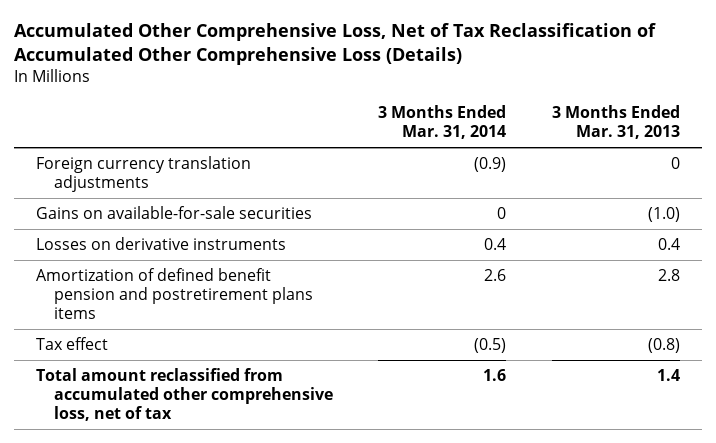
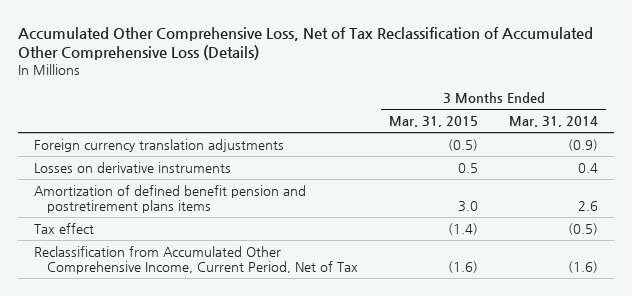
- | 3 Months Ended Mar. 31, 2014 | 3 Months Ended Mar. 31, 2013
+ | 3 Months Ended Mar. 31, 2015 | 3 Months Ended Mar. 31, 2014
- Gains on available-for-sale securities | 0 | (1.0)
- Total amount reclassified from accumulated other comprehensive loss, net of tax | 1.6 | 1.4
+ Reclassification from Accumulated Other Comprehensive Income, Current Period, Net of Tax | (1.6) | (1.6)

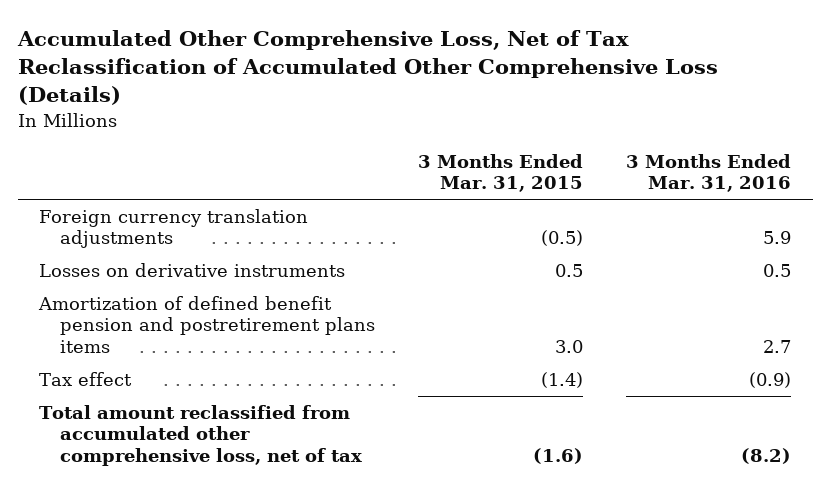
- | 3 Months Ended Mar. 31, 2015 | 3 Months Ended Mar. 31, 2014
+ | 3 Months Ended Mar. 31, 2015 | 3 Months Ended Mar. 31, 2016
- Reclassification from Accumulated Other Comprehensive Income, Current Period, Net of Tax | (1.6) | (1.6)
+ Total amount reclassified from accumulated other comprehensive loss, net of tax | (1.6) | (8.2)

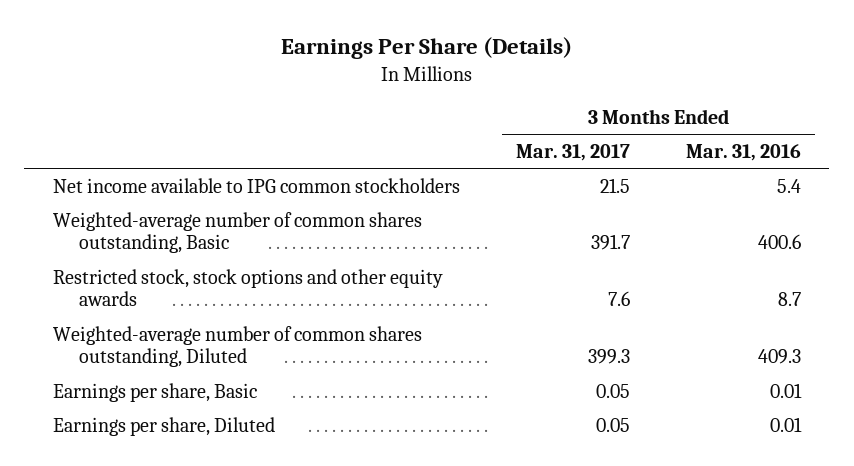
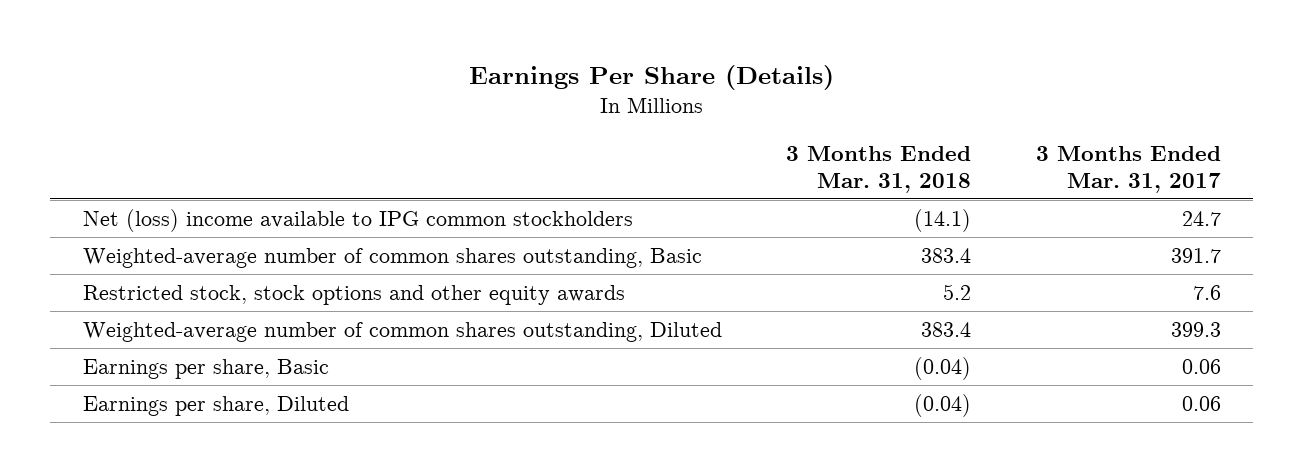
- | 3 Months Ended Mar. 31, 2017 | 3 Months Ended Mar. 31, 2016
+ | 3 Months Ended Mar. 31, 2018 | 3 Months Ended Mar. 31, 2017
- Net income available to IPG common stockholders | 21.5 | 5.4
+ Net (loss) income available to IPG common stockholders | (14.1) | 24.7
- Earnings per share, Basic | 0.05 | 0.01
- Earnings per share, Diluted | 0.05 | 0.01
+ Earnings per share, Basic | (0.04) | 0.06
+ Earnings per share, Diluted | (0.04) | 0.06

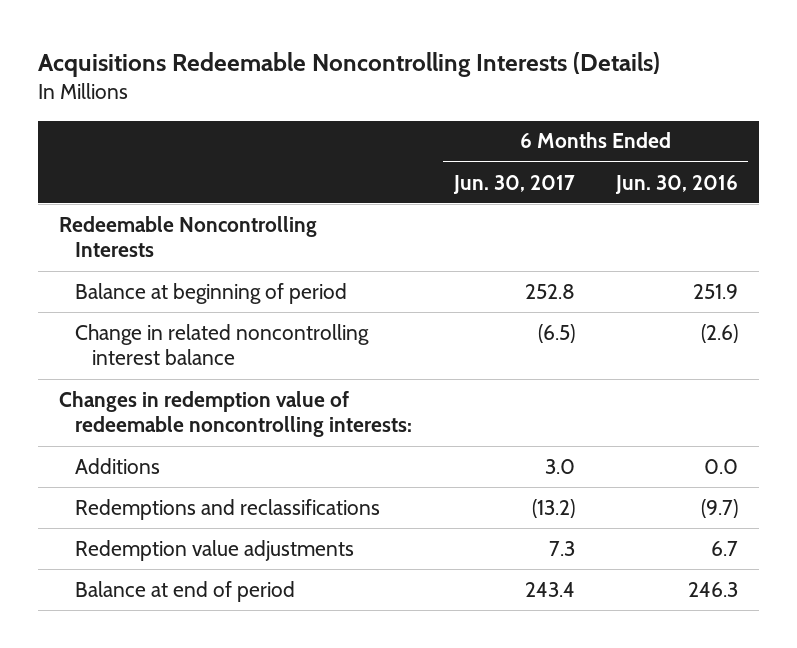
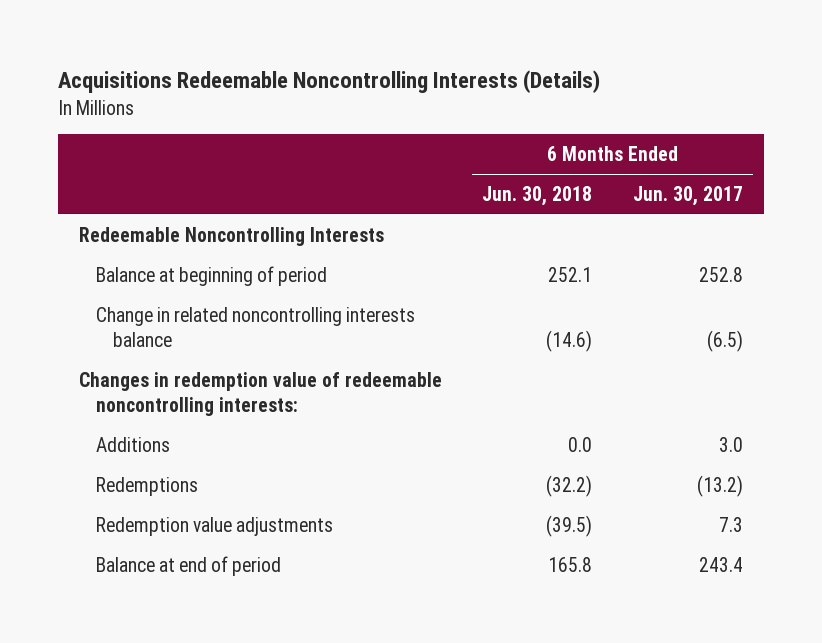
- | 6 Months Ended Jun. 30, 2017 | 6 Months Ended Jun. 30, 2016
+ | 6 Months Ended Jun. 30, 2018 | 6 Months Ended Jun. 30, 2017
- Change in related noncontrolling interest balance | (6.5) | (2.6)
+ Change in related noncontrolling interests balance | (14.6) | (6.5)
- Redemptions and reclassifications | (13.2) | (9.7)
+ Redemptions | (32.2) | (13.2)

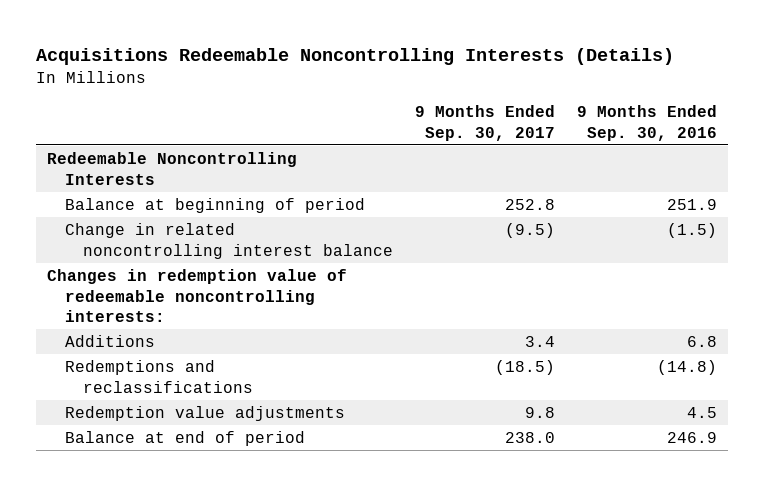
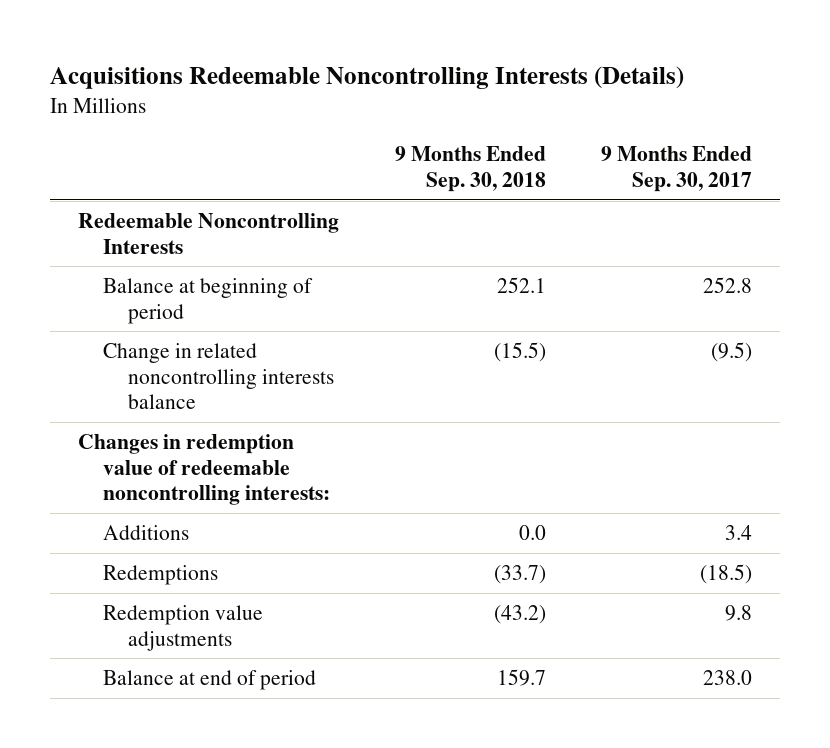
- | 9 Months Ended Sep. 30, 2017 | 9 Months Ended Sep. 30, 2016
+ | 9 Months Ended Sep. 30, 2018 | 9 Months Ended Sep. 30, 2017
- Change in related noncontrolling interest balance | (9.5) | (1.5)
+ Change in related noncontrolling interests balance | (15.5) | (9.5)
- Redemptions and reclassifications | (18.5) | (14.8)
+ Redemptions | (33.7) | (18.5)

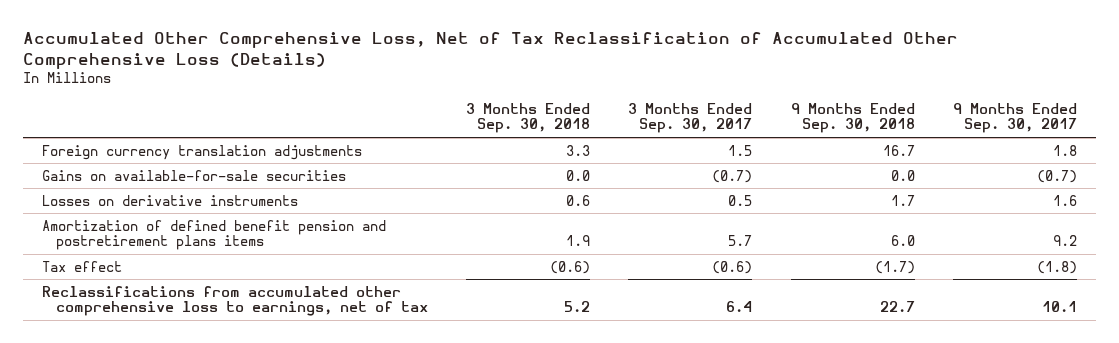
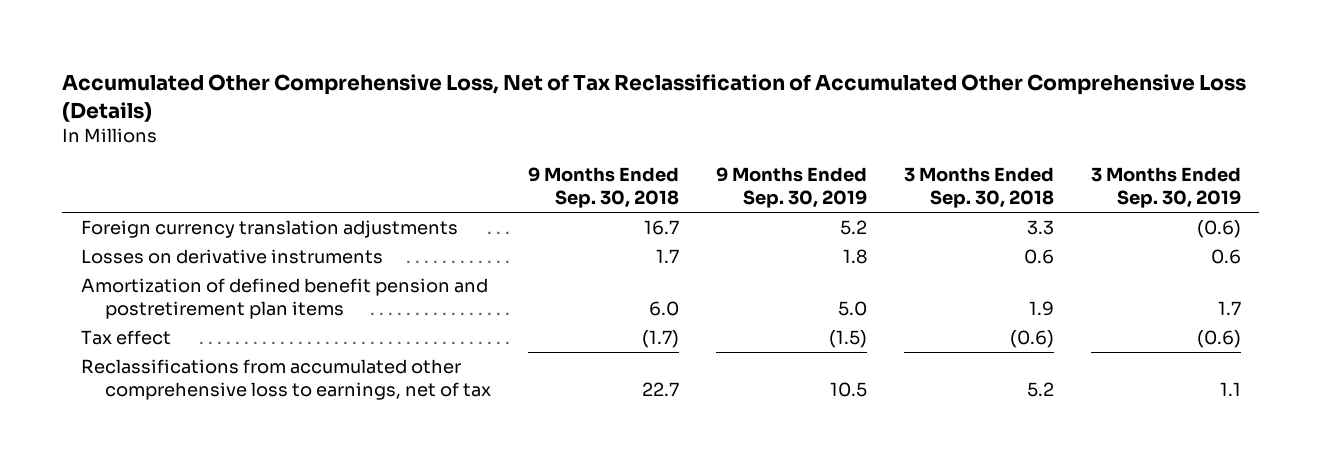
- | 3 Months Ended Sep. 30, 2018 | 3 Months Ended Sep. 30, 2017 | 9 Months Ended Sep. 30, 2018 | 9 Months Ended Sep. 30, 2017
+ | 9 Months Ended Sep. 30, 2018 | 9 Months Ended Sep. 30, 2019 | 3 Months Ended Sep. 30, 2018 | 3 Months Ended Sep. 30, 2019
- Gains on available-for-sale securities | 0.0 | (0.7) | 0.0 | (0.7)
- Amortization of defined benefit pension and postretirement plans items | 1.9 | 5.7 | 6.0 | 9.2
+ Amortization of defined benefit pension and postretirement plan items | 6.0 | 5.0 | 1.9 | 1.7

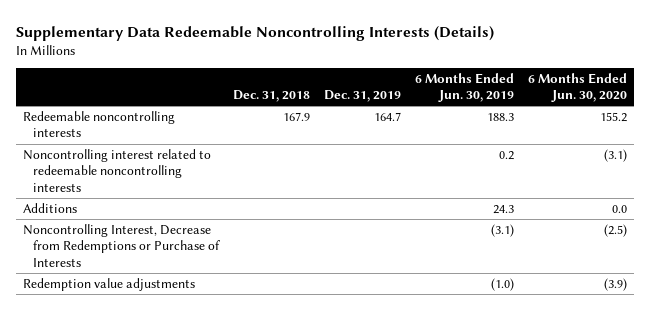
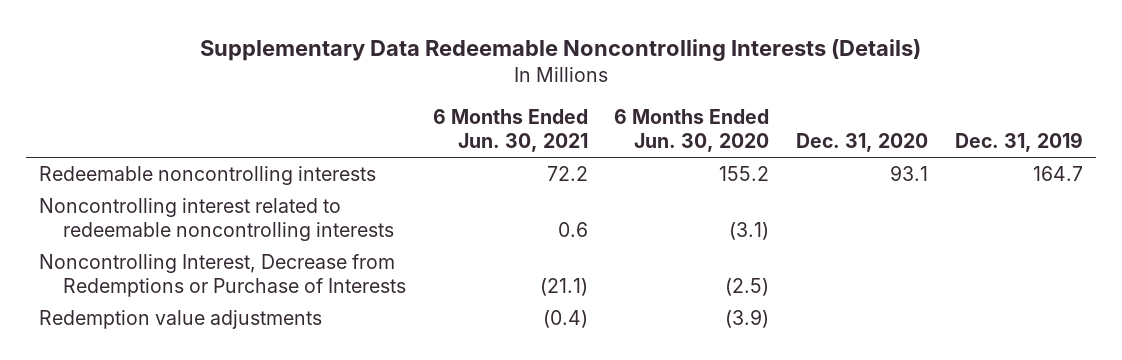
- | Dec. 31, 2018 | Dec. 31, 2019 | 6 Months Ended Jun. 30, 2019 | 6 Months Ended Jun. 30, 2020
+ | 6 Months Ended Jun. 30, 2021 | 6 Months Ended Jun. 30, 2020 | Dec. 31, 2020 | Dec. 31, 2019
- Additions | | | 24.3 | 0.0

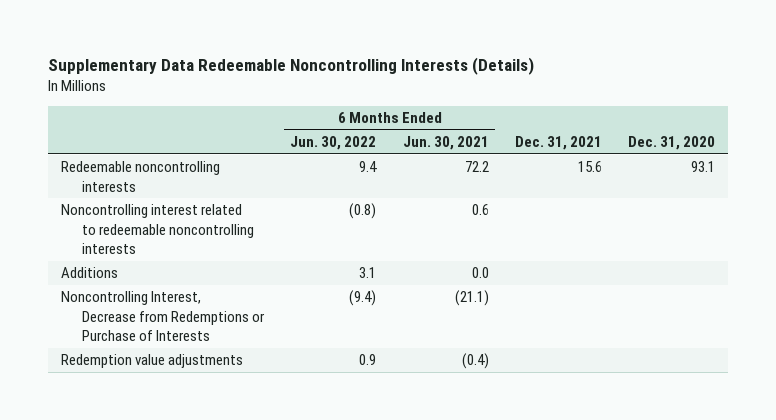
- | 6 Months Ended Jun. 30, 2021 | 6 Months Ended Jun. 30, 2020 | Dec. 31, 2020 | Dec. 31, 2019
+ | 6 Months Ended Jun. 30, 2022 | 6 Months Ended Jun. 30, 2021 | Dec. 31, 2021 | Dec. 31, 2020
+ Additions | 3.1 | 0.0 | |

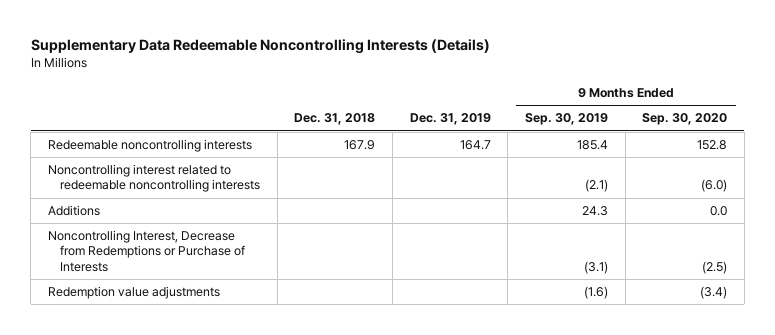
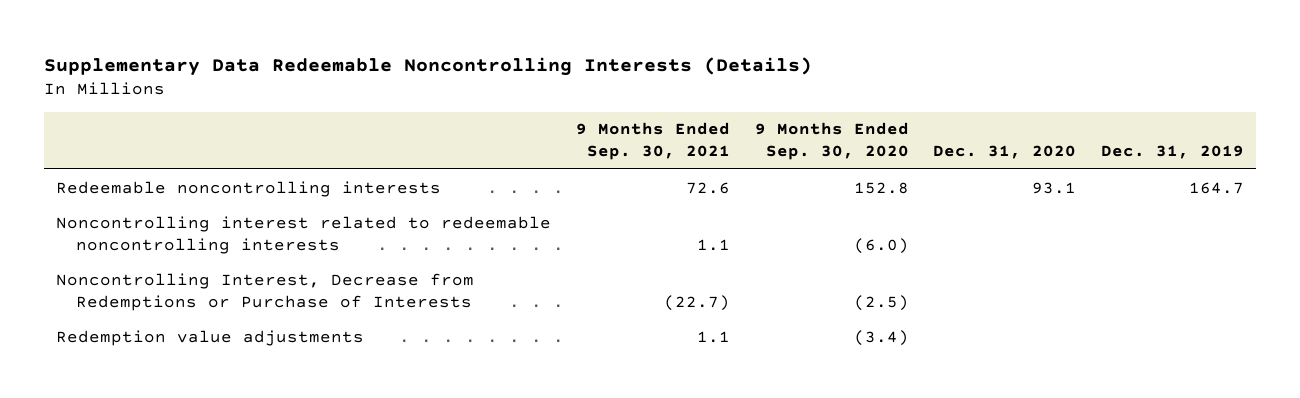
- | Dec. 31, 2018 | Dec. 31, 2019 | 9 Months Ended Sep. 30, 2019 | 9 Months Ended Sep. 30, 2020
+ | 9 Months Ended Sep. 30, 2021 | 9 Months Ended Sep. 30, 2020 | Dec. 31, 2020 | Dec. 31, 2019
- Additions | | | 24.3 | 0.0

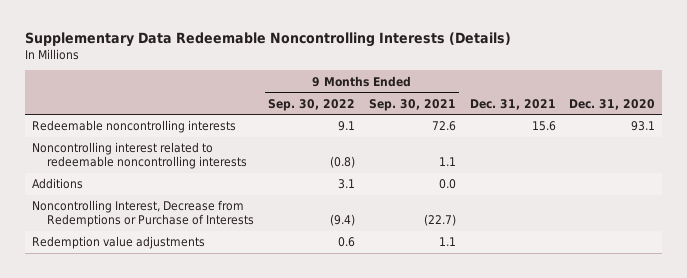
- | 9 Months Ended Sep. 30, 2021 | 9 Months Ended Sep. 30, 2020 | Dec. 31, 2020 | Dec. 31, 2019
+ | 9 Months Ended Sep. 30, 2022 | 9 Months Ended Sep. 30, 2021 | Dec. 31, 2021 | Dec. 31, 2020
+ Additions | 3.1 | 0.0 | |

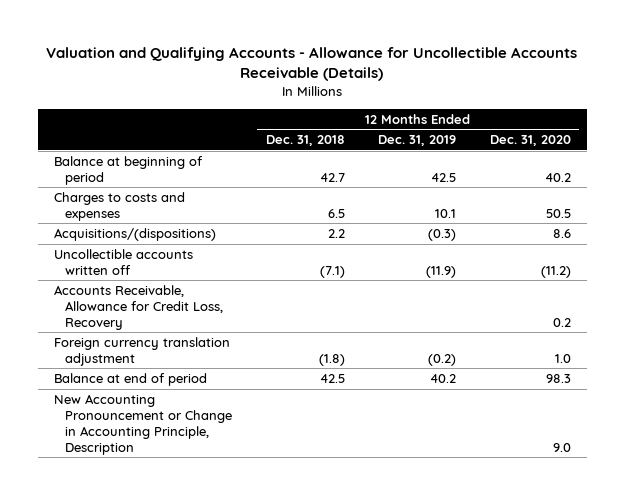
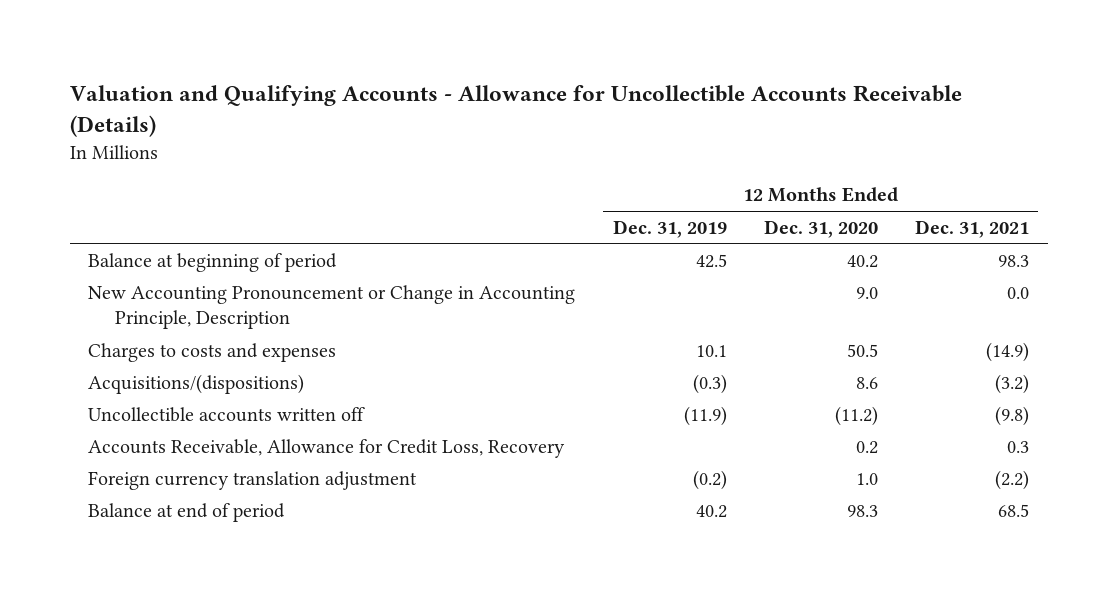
- | 12 Months Ended Dec. 31, 2018 | 12 Months Ended Dec. 31, 2019 | 12 Months Ended Dec. 31, 2020
+ | 12 Months Ended Dec. 31, 2019 | 12 Months Ended Dec. 31, 2020 | 12 Months Ended Dec. 31, 2021
moved up: New Accounting Pronouncement or Change in Accounting Principle, Description | | 9.0 | 0.0

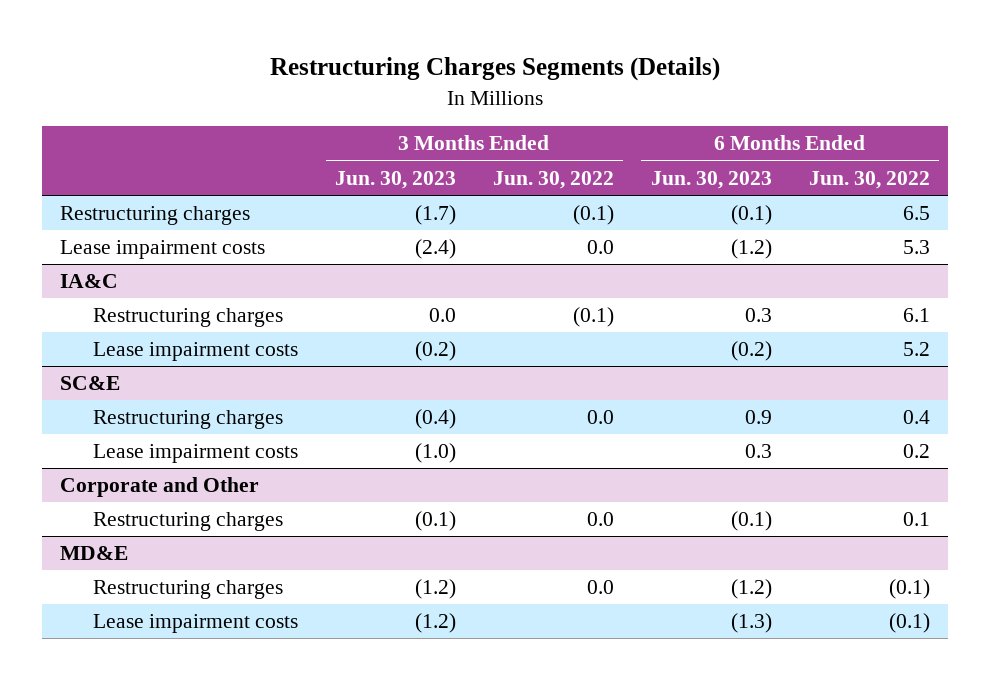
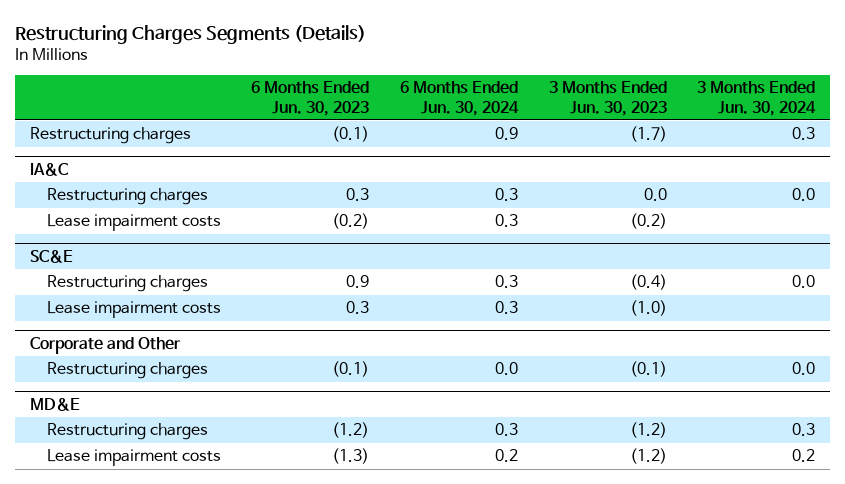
- | 3 Months Ended Jun. 30, 2023 | 3 Months Ended Jun. 30, 2022 | 6 Months Ended Jun. 30, 2023 | 6 Months Ended Jun. 30, 2022
+ | 6 Months Ended Jun. 30, 2023 | 6 Months Ended Jun. 30, 2024 | 3 Months Ended Jun. 30, 2023 | 3 Months Ended Jun. 30, 2024
- Lease impairment costs | (2.4) | 0.0 | (1.2) | 5.3

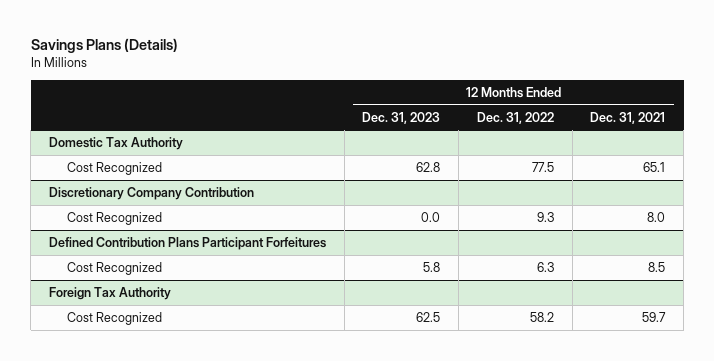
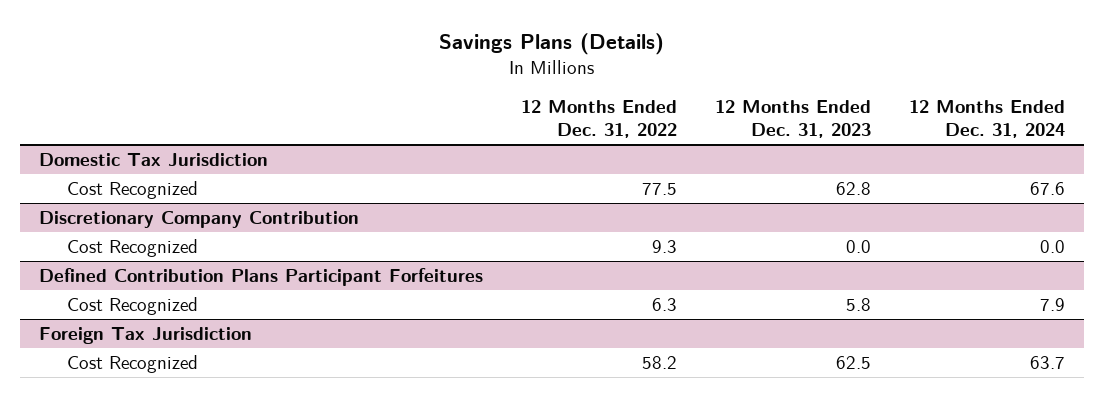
- | 12 Months Ended Dec. 31, 2023 | 12 Months Ended Dec. 31, 2022 | 12 Months Ended Dec. 31, 2021
+ | 12 Months Ended Dec. 31, 2022 | 12 Months Ended Dec. 31, 2023 | 12 Months Ended Dec. 31, 2024
- Domestic Tax Authority
+ Domestic Tax Jurisdiction
- Foreign Tax Authority
+ Foreign Tax Jurisdiction

